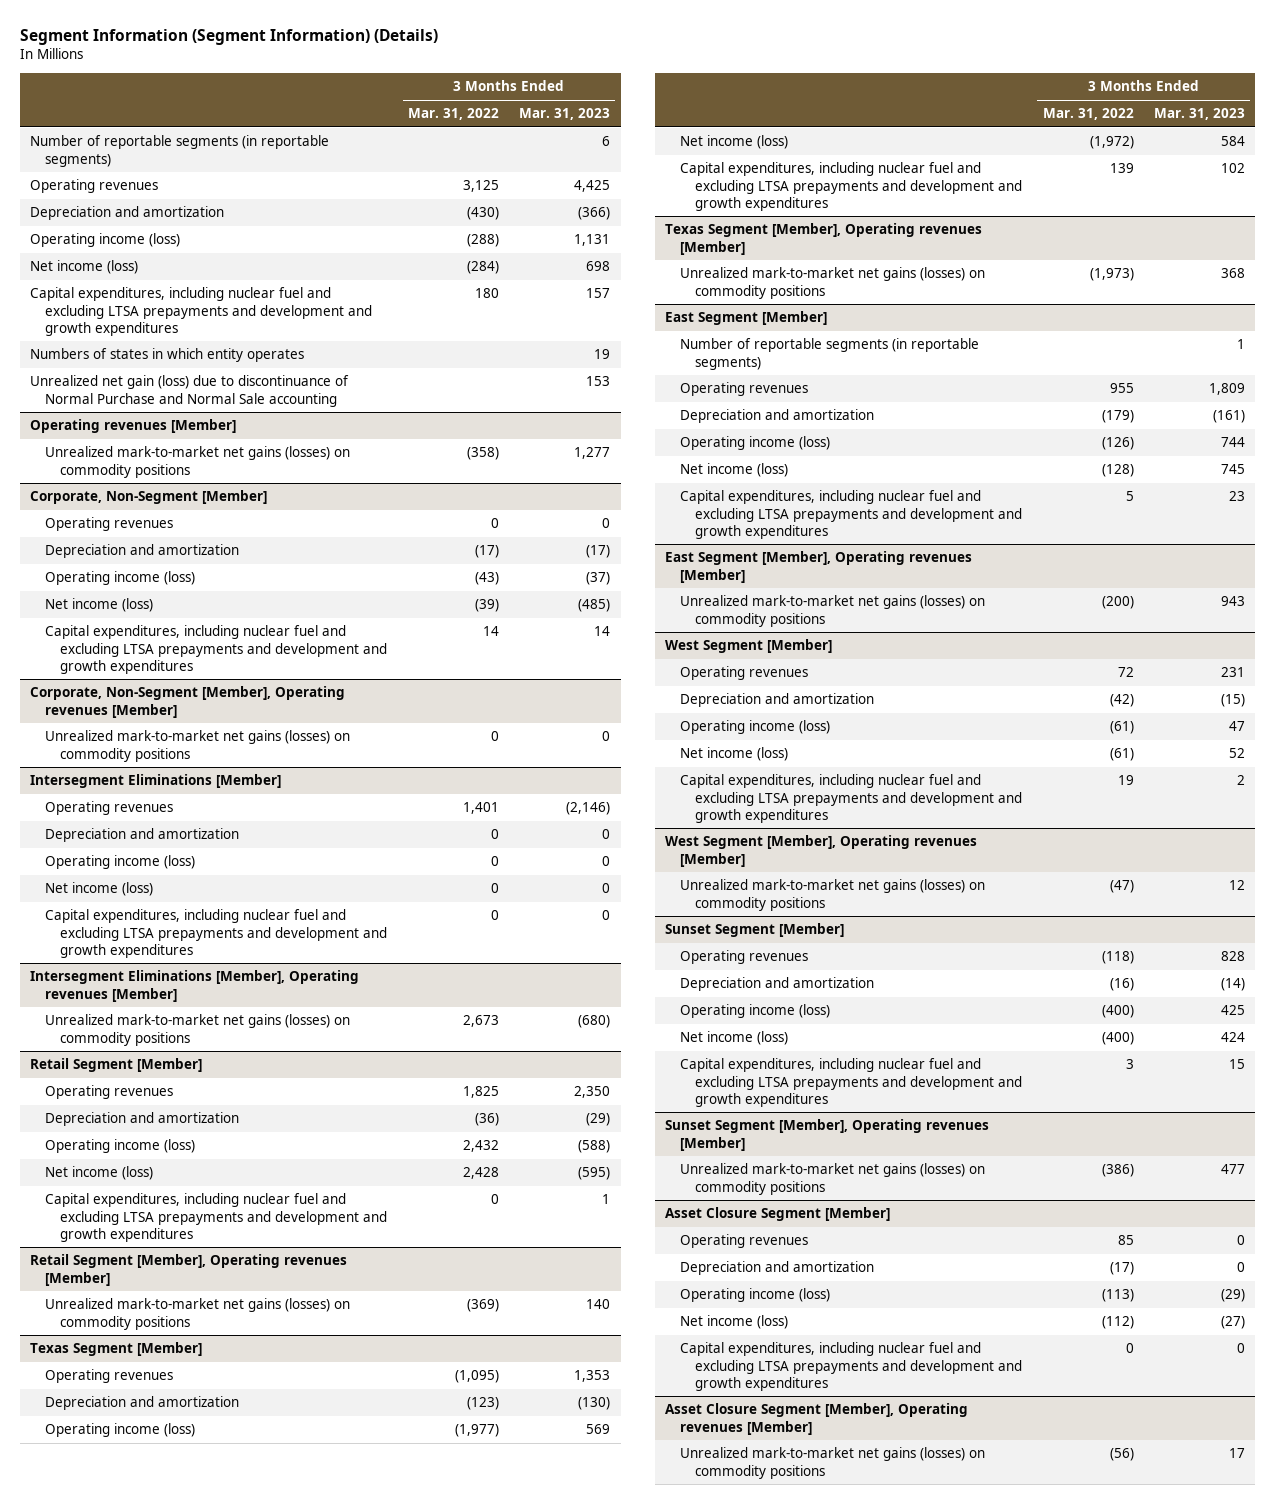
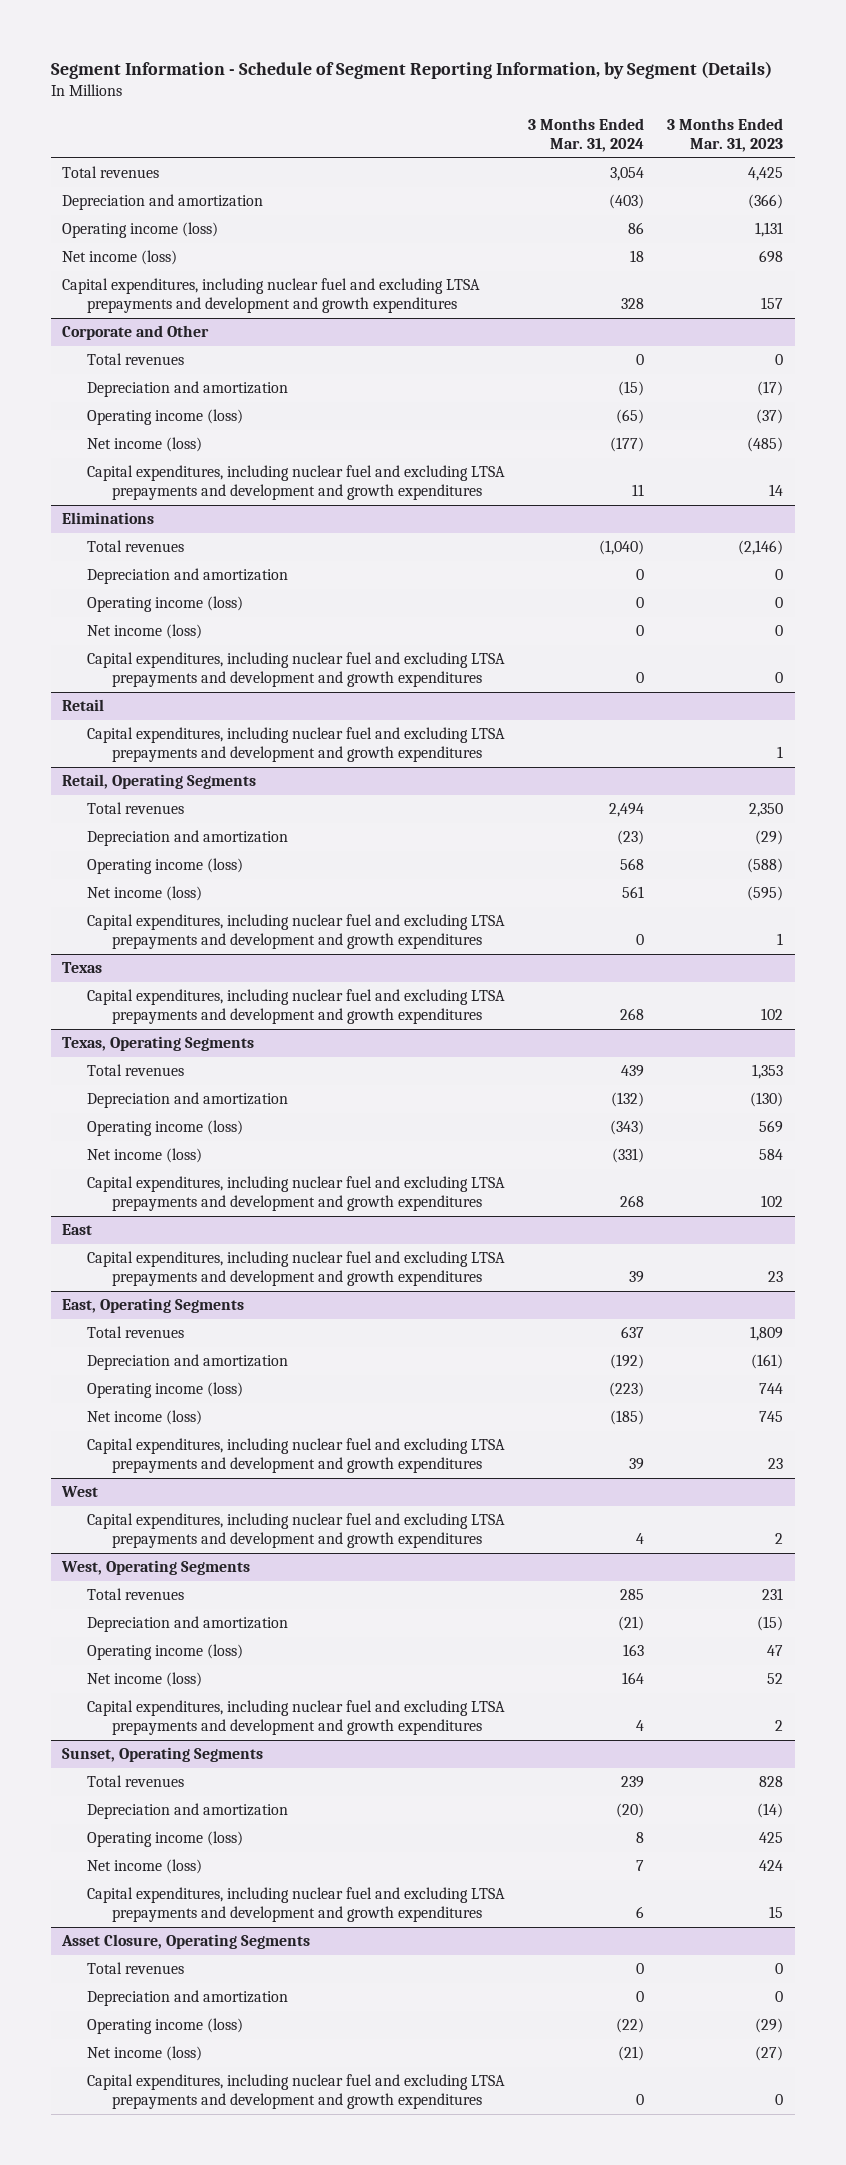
- Segment Information (Segment Information) (Details)
+ Segment Information - Schedule of Segment Reporting Information, by Segment (Details)
- | 3 Months Ended Mar. 31, 2022 | 3 Months Ended Mar. 31, 2023
+ | 3 Months Ended Mar. 31, 2024 | 3 Months Ended Mar. 31, 2023
- Number of reportable segments (in reportable segments) | | 6
- Operating revenues | 3,125 | 4,425
+ Total revenues | 3,054 | 4,425
- Numbers of states in which entity operates | | 19
- Unrealized net gain (loss) due to discontinuance of Normal Purchase and Normal Sale accounting | | 153
- Operating revenues [Member]
- Unrealized mark-to-market net gains (losses) on commodity positions | (358) | 1,277
- Corporate, Non-Segment [Member]
- Operating revenues | 0 | 0
+ Corporate and Other
+ Total revenues | 0 | 0
- Corporate, Non-Segment [Member], Operating revenues [Member]
- Unrealized mark-to-market net gains (losses) on commodity positions | 0 | 0
- Intersegment Eliminations [Member]
- Operating revenues | 1,401 | (2,146)
+ Eliminations
+ Total revenues | (1,040) | (2,146)
- Intersegment Eliminations [Member], Operating revenues [Member]
- Unrealized mark-to-market net gains (losses) on commodity positions | 2,673 | (680)
- Retail Segment [Member]
- Operating revenues | 1,825 | 2,350
+ Retail
+ Capital expenditures, including nuclear fuel and excluding LTSA prepayments and development and growth expenditures | | 1
+ Retail, Operating Segments
+ Total revenues | 2,494 | 2,350
- Retail Segment [Member], Operating revenues [Member]
- Unrealized mark-to-market net gains (losses) on commodity positions | (369) | 140
- Texas Segment [Member]
- Operating revenues | (1,095) | 1,353
+ Texas
+ Capital expenditures, including nuclear fuel and excluding LTSA prepayments and development and growth expenditures | 268 | 102
+ Texas, Operating Segments
+ Total revenues | 439 | 1,353
- Texas Segment [Member], Operating revenues [Member]
- Unrealized mark-to-market net gains (losses) on commodity positions | (1,973) | 368
- East Segment [Member]
- Number of reportable segments (in reportable segments) | | 1
- Operating revenues | 955 | 1,809
+ East
+ Capital expenditures, including nuclear fuel and excluding LTSA prepayments and development and growth expenditures | 39 | 23
+ East, Operating Segments
+ Total revenues | 637 | 1,809
- East Segment [Member], Operating revenues [Member]
- Unrealized mark-to-market net gains (losses) on commodity positions | (200) | 943
- West Segment [Member]
- Operating revenues | 72 | 231
+ West
+ Capital expenditures, including nuclear fuel and excluding LTSA prepayments and development and growth expenditures | 4 | 2
+ West, Operating Segments
+ Total revenues | 285 | 231
- West Segment [Member], Operating revenues [Member]
- Unrealized mark-to-market net gains (losses) on commodity positions | (47) | 12
- Sunset Segment [Member]
- Operating revenues | (118) | 828
+ Sunset, Operating Segments
+ Total revenues | 239 | 828
- Sunset Segment [Member], Operating revenues [Member]
- Unrealized mark-to-market net gains (losses) on commodity positions | (386) | 477
- Asset Closure Segment [Member]
- Operating revenues | 85 | 0
+ Asset Closure, Operating Segments
+ Total revenues | 0 | 0
- Asset Closure Segment [Member], Operating revenues [Member]
- Unrealized mark-to-market net gains (losses) on commodity positions | (56) | 17

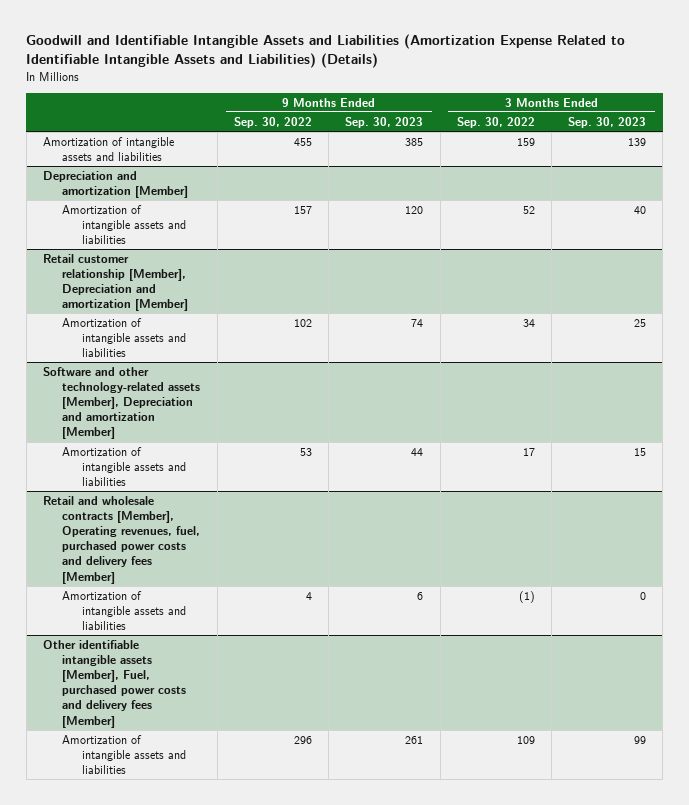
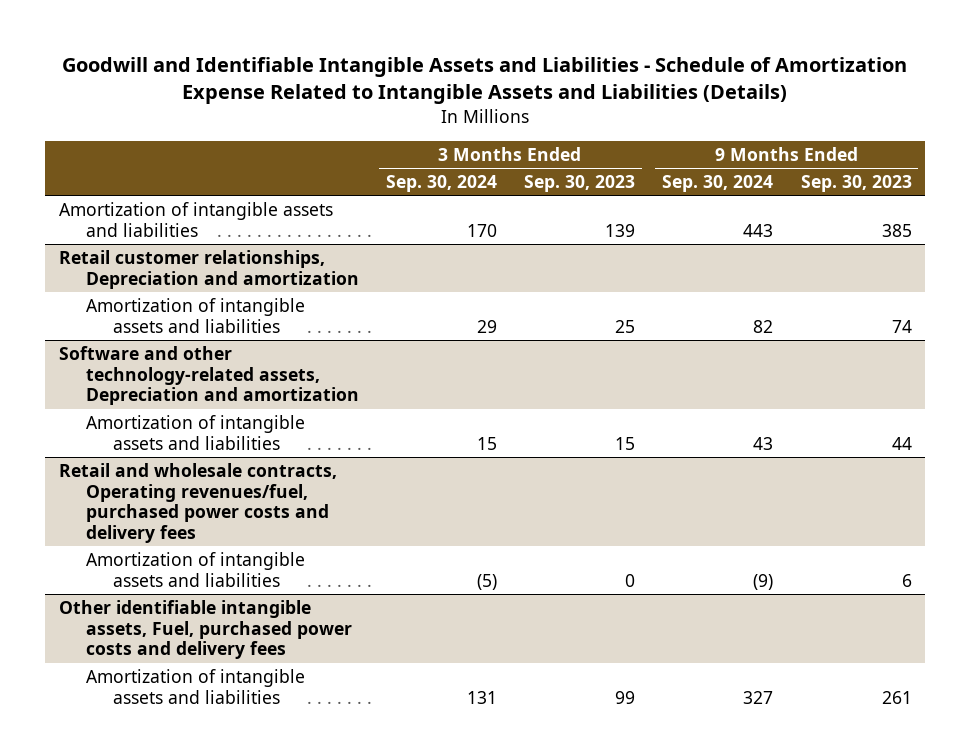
- Goodwill and Identifiable Intangible Assets and Liabilities (Amortization Expense Related to Identifiable Intangible Assets and Liabilities) (Details)
+ Goodwill and Identifiable Intangible Assets and Liabilities - Schedule of Amortization Expense Related to Intangible Assets and Liabilities (Details)
- | 9 Months Ended Sep. 30, 2022 | 9 Months Ended Sep. 30, 2023 | 3 Months Ended Sep. 30, 2022 | 3 Months Ended Sep. 30, 2023
+ | 3 Months Ended Sep. 30, 2024 | 3 Months Ended Sep. 30, 2023 | 9 Months Ended Sep. 30, 2024 | 9 Months Ended Sep. 30, 2023
- Depreciation and amortization [Member]
- Amortization of intangible assets and liabilities | 157 | 120 | 52 | 40
- Retail customer relationship [Member], Depreciation and amortization [Member]
+ Retail customer relationships, Depreciation and amortization
- Software and other technology-related assets [Member], Depreciation and amortization [Member]
+ Software and other technology-related assets, Depreciation and amortization
- Retail and wholesale contracts [Member], Operating revenues, fuel, purchased power costs and delivery fees [Member]
+ Retail and wholesale contracts, Operating revenues/fuel, purchased power costs and delivery fees
- Other identifiable intangible assets [Member], Fuel, purchased power costs and delivery fees [Member]
+ Other identifiable intangible assets, Fuel, purchased power costs and delivery fees

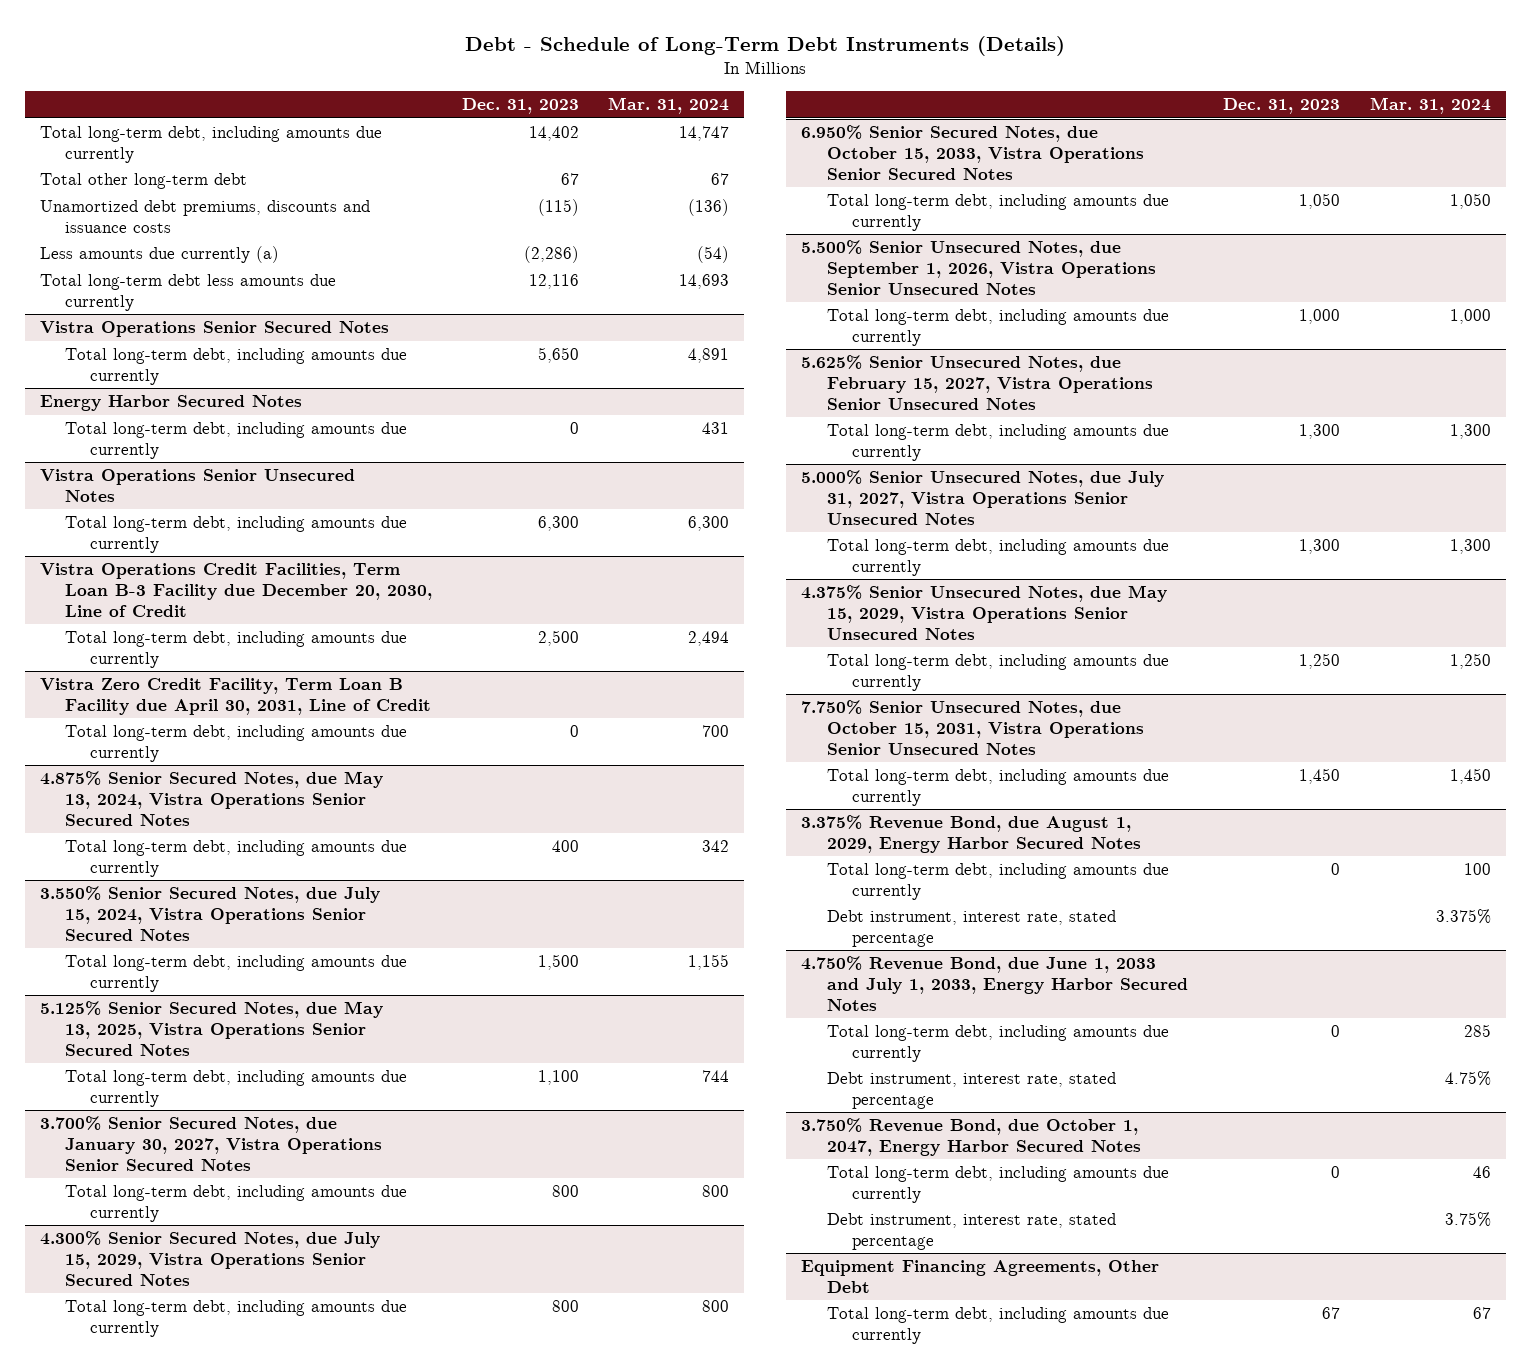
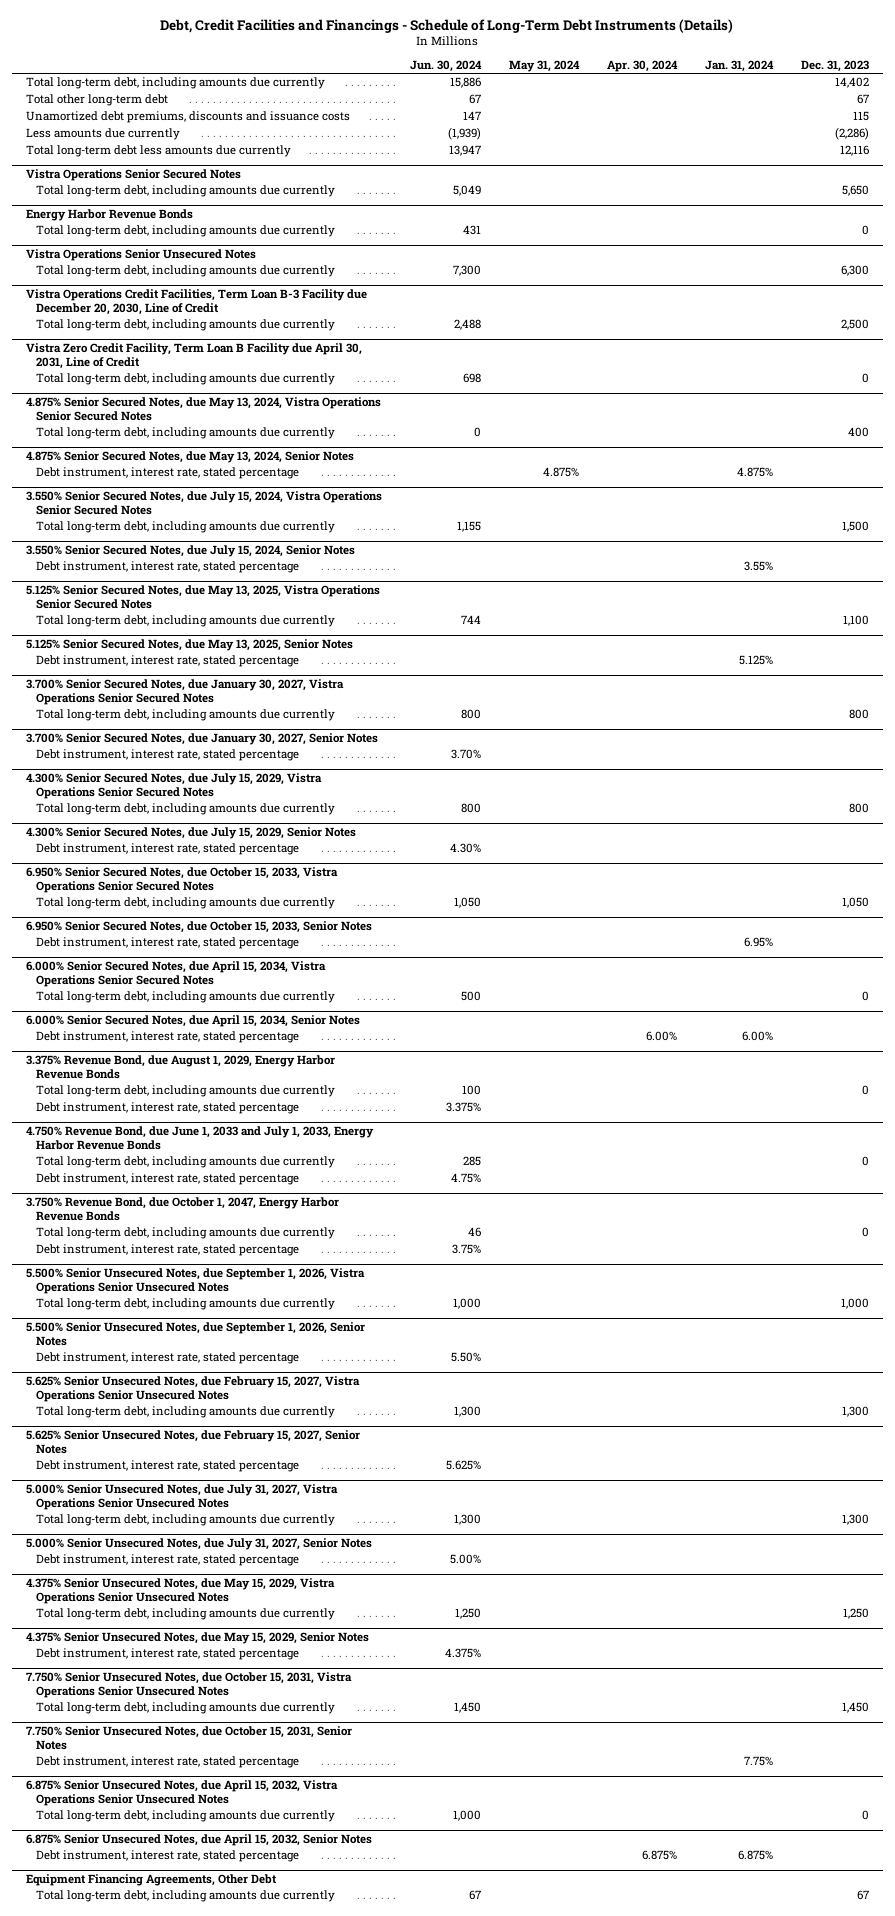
- Debt - Schedule of Long-Term Debt Instruments (Details)
+ Debt, Credit Facilities and Financings - Schedule of Long-Term Debt Instruments (Details)
- | Dec. 31, 2023 | Mar. 31, 2024
+ | Jun. 30, 2024 | May 31, 2024 | Apr. 30, 2024 | Jan. 31, 2024 | Dec. 31, 2023
- Unamortized debt premiums, discounts and issuance costs | (115) | (136)
- Less amounts due currently (a) | (2,286) | (54)
+ Unamortized debt premiums, discounts and issuance costs | 147 | | | | 115
+ Less amounts due currently | (1,939) | | | | (2,286)
- Energy Harbor Secured Notes
+ Energy Harbor Revenue Bonds
+ 4.875% Senior Secured Notes, due May 13, 2024, Senior Notes
+ Debt instrument, interest rate, stated percentage | | 4.875% | | 4.875% |
+ 3.550% Senior Secured Notes, due July 15, 2024, Senior Notes
+ Debt instrument, interest rate, stated percentage | | | | 3.55% |
+ 5.125% Senior Secured Notes, due May 13, 2025, Senior Notes
+ Debt instrument, interest rate, stated percentage | | | | 5.125% |
+ 3.700% Senior Secured Notes, due January 30, 2027, Senior Notes
+ Debt instrument, interest rate, stated percentage | 3.70% | | | |
+ 4.300% Senior Secured Notes, due July 15, 2029, Senior Notes
+ Debt instrument, interest rate, stated percentage | 4.30% | | | |
+ 6.950% Senior Secured Notes, due October 15, 2033, Senior Notes
+ Debt instrument, interest rate, stated percentage | | | | 6.95% |
+ 6.000% Senior Secured Notes, due April 15, 2034, Vistra Operations Senior Secured Notes
+ Total long-term debt, including amounts due currently | 500 | | | | 0
+ 6.000% Senior Secured Notes, due April 15, 2034, Senior Notes
+ Debt instrument, interest rate, stated percentage | | | 6.00% | 6.00% |
+ 3.375% Revenue Bond, due August 1, 2029, Energy Harbor Revenue Bonds
+ Total long-term debt, including amounts due currently | 100 | | | | 0
+ Debt instrument, interest rate, stated percentage | 3.375% | | | |
+ 4.750% Revenue Bond, due June 1, 2033 and July 1, 2033, Energy Harbor Revenue Bonds
+ Total long-term debt, including amounts due currently | 285 | | | | 0
+ Debt instrument, interest rate, stated percentage | 4.75% | | | |
+ 3.750% Revenue Bond, due October 1, 2047, Energy Harbor Revenue Bonds
+ Total long-term debt, including amounts due currently | 46 | | | | 0
+ Debt instrument, interest rate, stated percentage | 3.75% | | | |
+ 5.500% Senior Unsecured Notes, due September 1, 2026, Senior Notes
+ Debt instrument, interest rate, stated percentage | 5.50% | | | |
+ 5.625% Senior Unsecured Notes, due February 15, 2027, Senior Notes
+ Debt instrument, interest rate, stated percentage | 5.625% | | | |
+ 5.000% Senior Unsecured Notes, due July 31, 2027, Senior Notes
+ Debt instrument, interest rate, stated percentage | 5.00% | | | |
+ 4.375% Senior Unsecured Notes, due May 15, 2029, Senior Notes
+ Debt instrument, interest rate, stated percentage | 4.375% | | | |
- 3.375% Revenue Bond, due August 1, 2029, Energy Harbor Secured Notes
- Total long-term debt, including amounts due currently | 0 | 100
- Debt instrument, interest rate, stated percentage | | 3.375%
- 4.750% Revenue Bond, due June 1, 2033 and July 1, 2033, Energy Harbor Secured Notes
- Total long-term debt, including amounts due currently | 0 | 285
+ 7.750% Senior Unsecured Notes, due October 15, 2031, Senior Notes
- 3.750% Revenue Bond, due October 1, 2047, Energy Harbor Secured Notes
+ 6.875% Senior Unsecured Notes, due April 15, 2032, Vistra Operations Senior Unsecured Notes
+ 6.875% Senior Unsecured Notes, due April 15, 2032, Senior Notes

